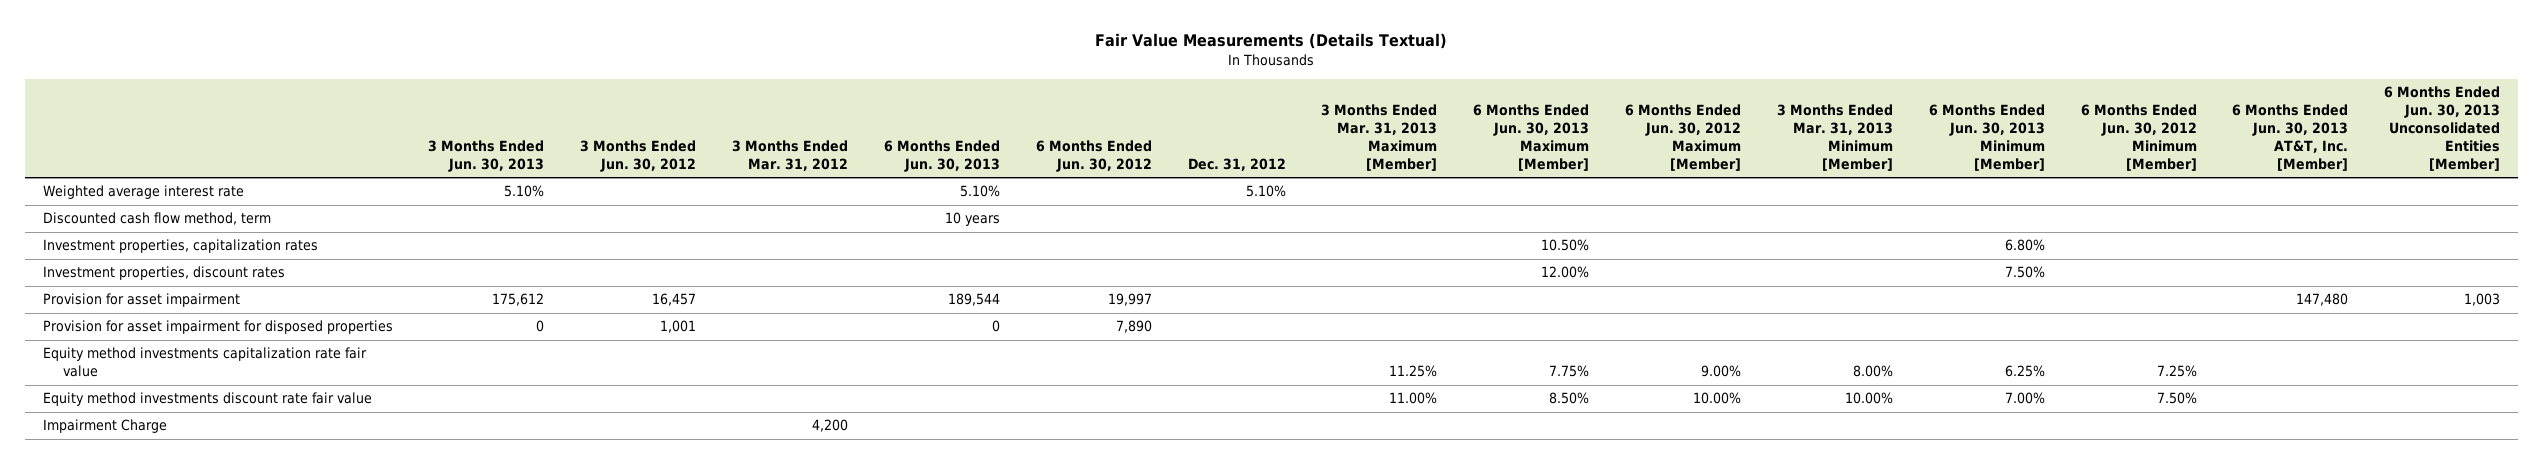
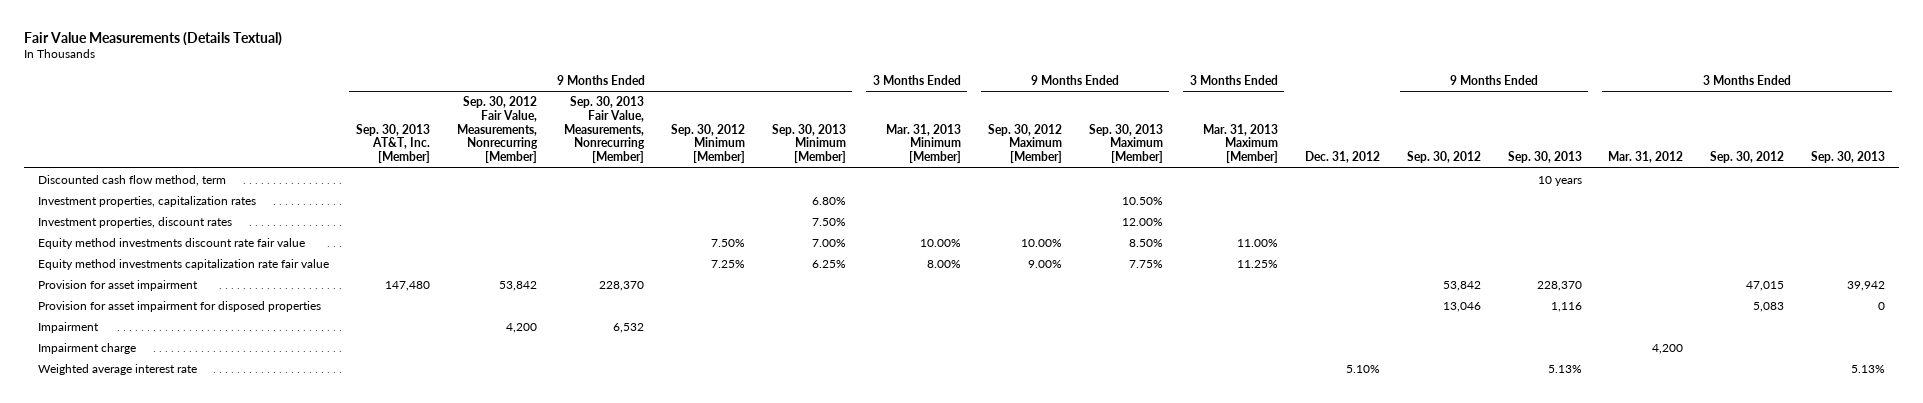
- | 3 Months Ended Jun. 30, 2013 | 3 Months Ended Jun. 30, 2012 | 3 Months Ended Mar. 31, 2012 | 6 Months Ended Jun. 30, 2013 | 6 Months Ended Jun. 30, 2012 | Dec. 31, 2012 | 3 Months Ended Mar. 31, 2013 Maximum [Member] | 6 Months Ended Jun. 30, 2013 Maximum [Member] | 6 Months Ended Jun. 30, 2012 Maximum [Member] | 3 Months Ended Mar. 31, 2013 Minimum [Member] | 6 Months Ended Jun. 30, 2013 Minimum [Member] | 6 Months Ended Jun. 30, 2012 Minimum [Member] | 6 Months Ended Jun. 30, 2013 AT&T, Inc. [Member] | 6 Months Ended Jun. 30, 2013 Unconsolidated Entities [Member]
+ | 9 Months Ended Sep. 30, 2013 AT&T, Inc. [Member] | 9 Months Ended Sep. 30, 2012 Fair Value, Measurements, Nonrecurring [Member] | 9 Months Ended Sep. 30, 2013 Fair Value, Measurements, Nonrecurring [Member] | 9 Months Ended Sep. 30, 2012 Minimum [Member] | 9 Months Ended Sep. 30, 2013 Minimum [Member] | 3 Months Ended Mar. 31, 2013 Minimum [Member] | 9 Months Ended Sep. 30, 2012 Maximum [Member] | 9 Months Ended Sep. 30, 2013 Maximum [Member] | 3 Months Ended Mar. 31, 2013 Maximum [Member] | Dec. 31, 2012 | 9 Months Ended Sep. 30, 2012 | 9 Months Ended Sep. 30, 2013 | 3 Months Ended Mar. 31, 2012 | 3 Months Ended Sep. 30, 2012 | 3 Months Ended Sep. 30, 2013
moved up: Equity method investments discount rate fair value | | | | 7.50% | 7.00% | 10.00% | 10.00% | 8.50% | 11.00% | | | | | |
moved up: Equity method investments capitalization rate fair value | | | | 7.25% | 6.25% | 8.00% | 9.00% | 7.75% | 11.25% | | | | | |
- Impairment Charge | | | 4,200 | | | | | | | | | | |
+ Impairment | | 4,200 | 6,532 | | | | | | | | | | | |
+ Impairment charge | | | | | | | | | | | | | 4,200 | |
moved down: Weighted average interest rate | | | | | | | | | | 5.10% | | 5.13% | | | 5.13%

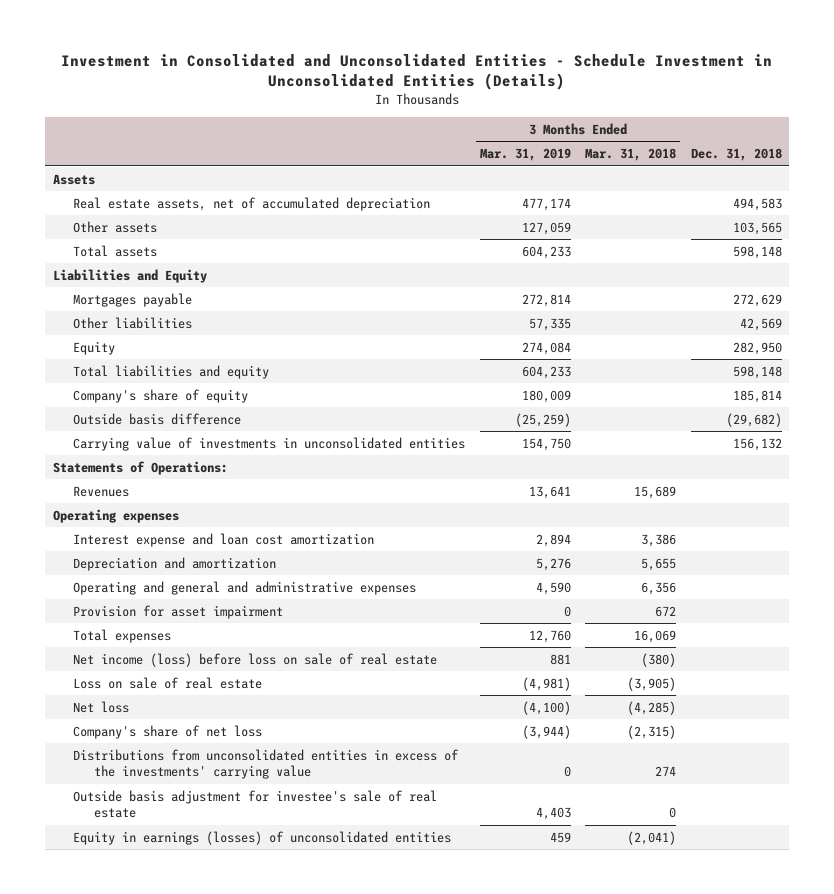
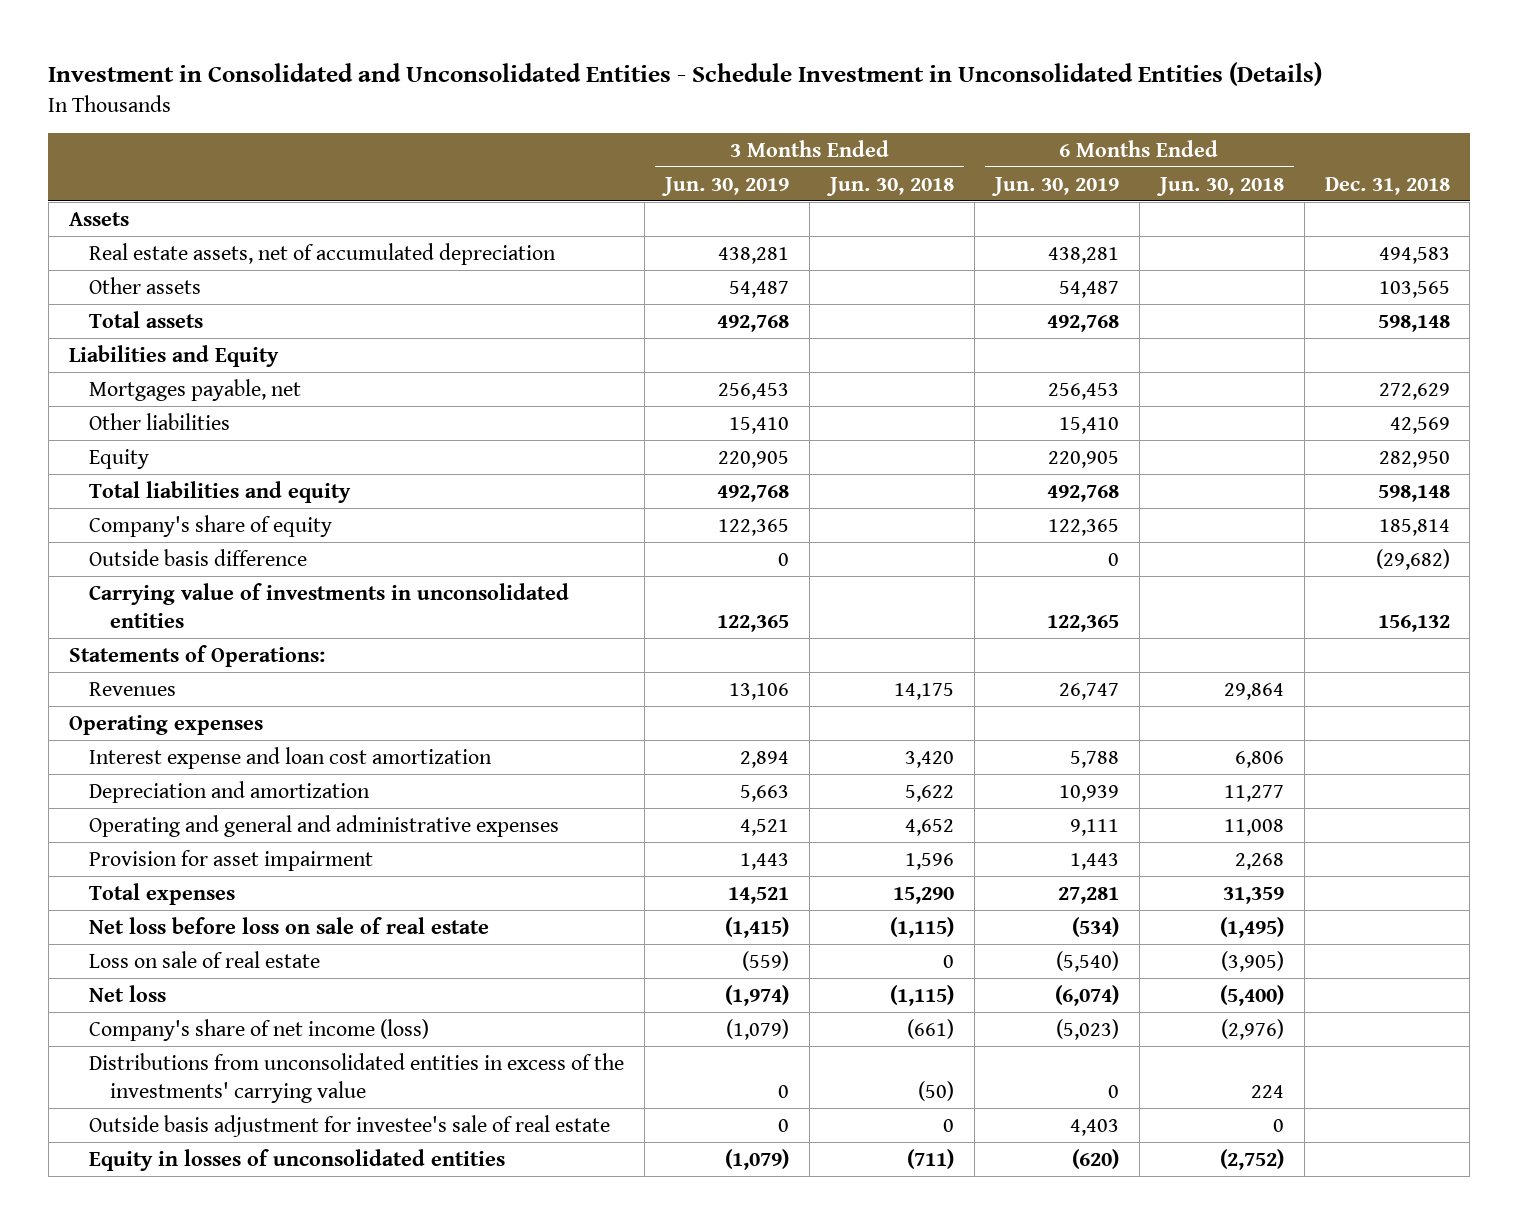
- | 3 Months Ended Mar. 31, 2019 | 3 Months Ended Mar. 31, 2018 | Dec. 31, 2018
+ | 3 Months Ended Jun. 30, 2019 | 3 Months Ended Jun. 30, 2018 | 6 Months Ended Jun. 30, 2019 | 6 Months Ended Jun. 30, 2018 | Dec. 31, 2018
- Mortgages payable | 272,814 | | 272,629
+ Mortgages payable, net | 256,453 | | 256,453 | | 272,629
- Net income (loss) before loss on sale of real estate | 881 | (380) |
+ Net loss before loss on sale of real estate | (1,415) | (1,115) | (534) | (1,495) |
- Company's share of net loss | (3,944) | (2,315) |
+ Company's share of net income (loss) | (1,079) | (661) | (5,023) | (2,976) |
- Equity in earnings (losses) of unconsolidated entities | 459 | (2,041) |
+ Equity in losses of unconsolidated entities | (1,079) | (711) | (620) | (2,752) |

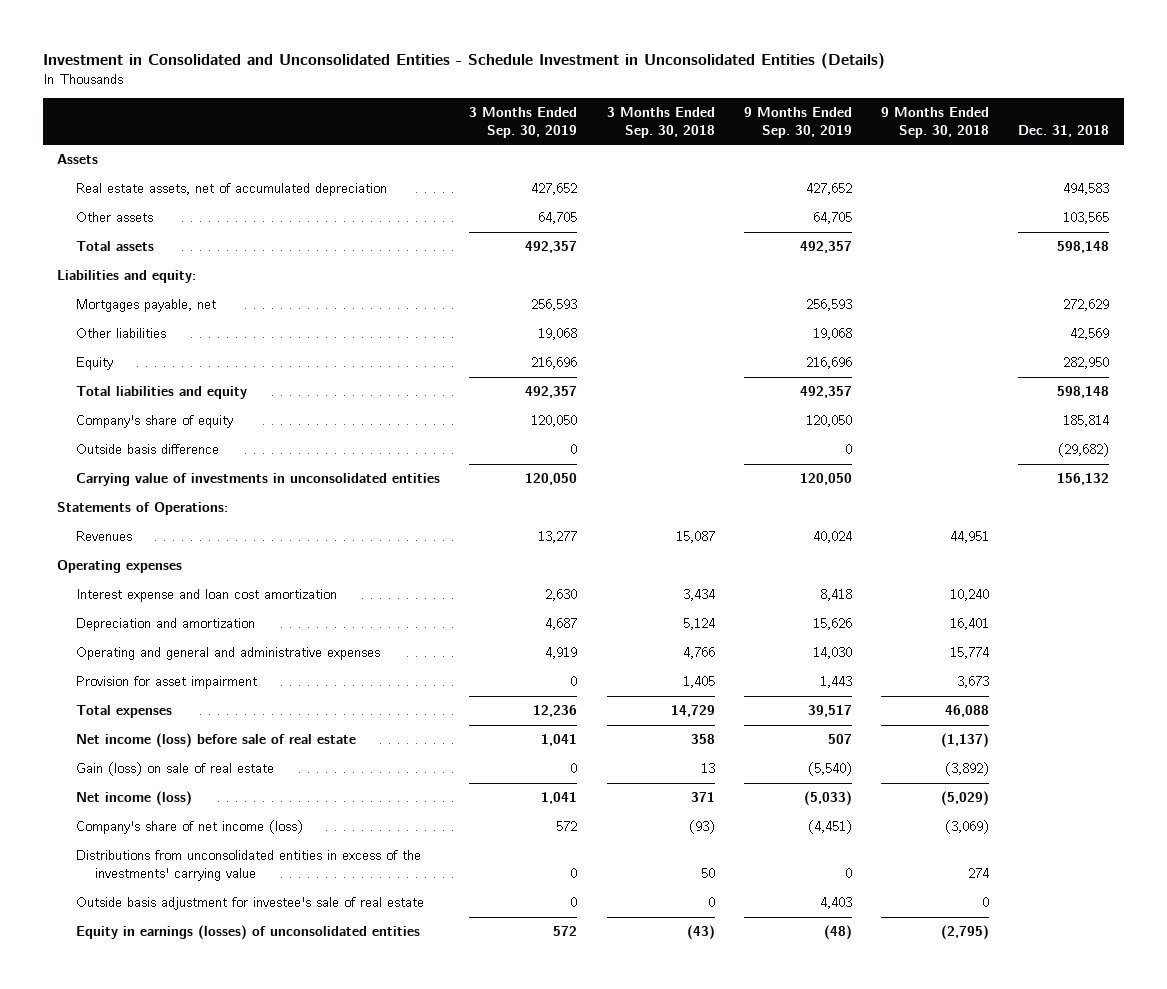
- | 3 Months Ended Jun. 30, 2019 | 3 Months Ended Jun. 30, 2018 | 6 Months Ended Jun. 30, 2019 | 6 Months Ended Jun. 30, 2018 | Dec. 31, 2018
+ | 3 Months Ended Sep. 30, 2019 | 3 Months Ended Sep. 30, 2018 | 9 Months Ended Sep. 30, 2019 | 9 Months Ended Sep. 30, 2018 | Dec. 31, 2018
- Liabilities and Equity
+ Liabilities and equity:
- Net loss before loss on sale of real estate | (1,415) | (1,115) | (534) | (1,495) |
- Loss on sale of real estate | (559) | 0 | (5,540) | (3,905) |
- Net loss | (1,974) | (1,115) | (6,074) | (5,400) |
+ Net income (loss) before sale of real estate | 1,041 | 358 | 507 | (1,137) |
+ Gain (loss) on sale of real estate | 0 | 13 | (5,540) | (3,892) |
+ Net income (loss) | 1,041 | 371 | (5,033) | (5,029) |
- Equity in losses of unconsolidated entities | (1,079) | (711) | (620) | (2,752) |
+ Equity in earnings (losses) of unconsolidated entities | 572 | (43) | (48) | (2,795) |

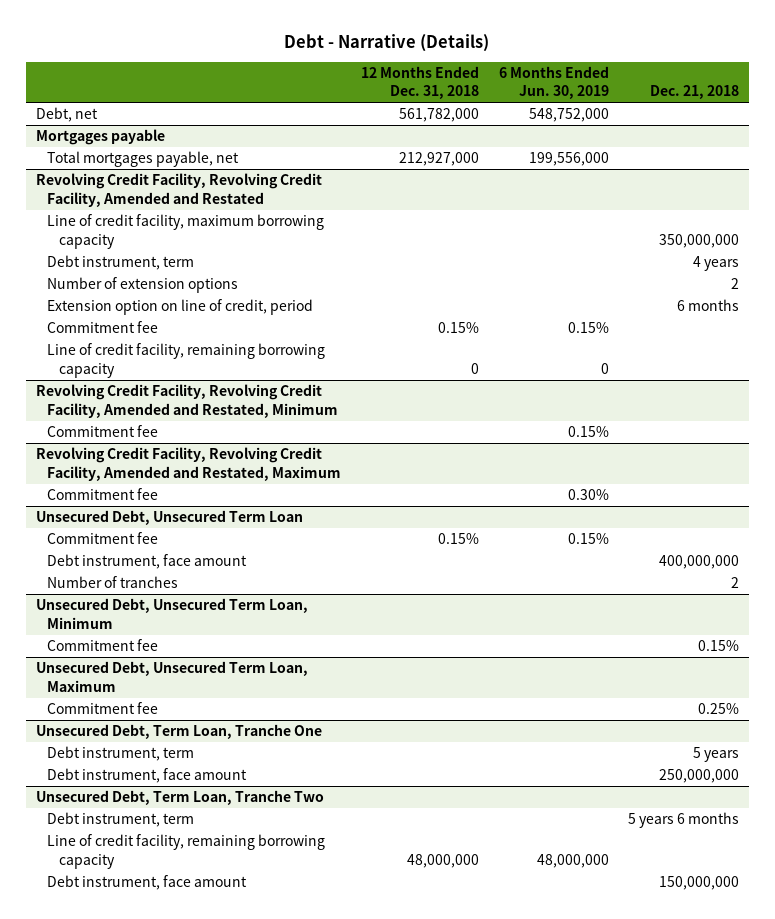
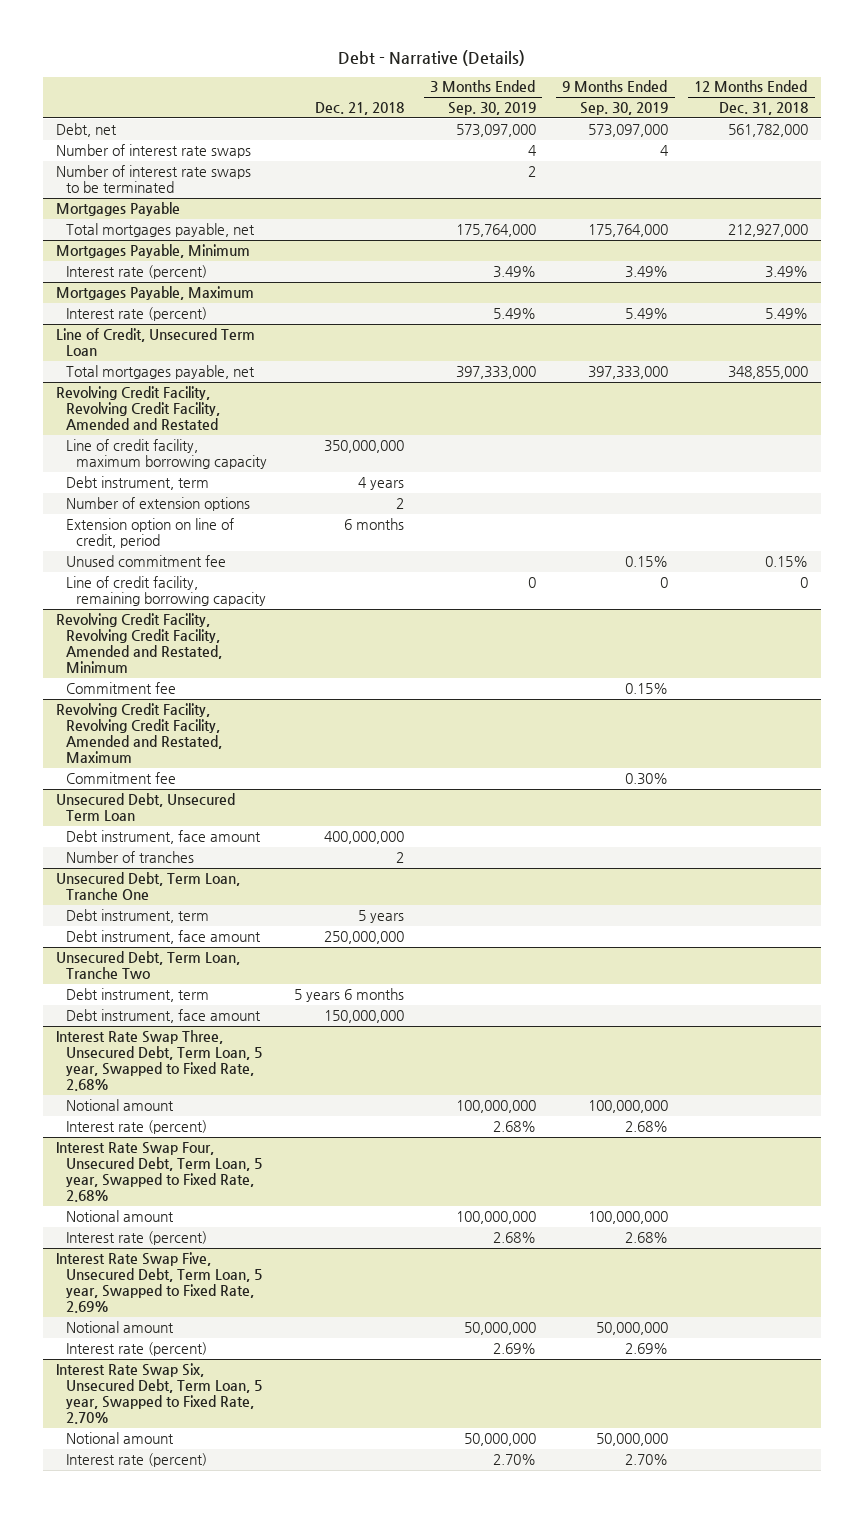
- | 12 Months Ended Dec. 31, 2018 | 6 Months Ended Jun. 30, 2019 | Dec. 21, 2018
+ | Dec. 21, 2018 | 3 Months Ended Sep. 30, 2019 | 9 Months Ended Sep. 30, 2019 | 12 Months Ended Dec. 31, 2018
- Mortgages payable
+ Number of interest rate swaps | | 4 | 4 |
+ Number of interest rate swaps to be terminated | | 2 | |
+ Mortgages Payable
+ Mortgages Payable, Minimum
+ Interest rate (percent) | | 3.49% | 3.49% | 3.49%
+ Mortgages Payable, Maximum
+ Interest rate (percent) | | 5.49% | 5.49% | 5.49%
+ Line of Credit, Unsecured Term Loan
+ Total mortgages payable, net | | 397,333,000 | 397,333,000 | 348,855,000
@ Revolving Credit Facility, Revolving Credit Facility, Amended and Restated
- Commitment fee | 0.15% | 0.15% |
+ Unused commitment fee | | | 0.15% | 0.15%
@ Unsecured Debt, Unsecured Term Loan
- Commitment fee | 0.15% | 0.15% |
- Unsecured Debt, Unsecured Term Loan, Minimum
- Commitment fee | | | 0.15%
- Unsecured Debt, Unsecured Term Loan, Maximum
- Commitment fee | | | 0.25%
@ Unsecured Debt, Term Loan, Tranche Two
- Line of credit facility, remaining borrowing capacity | 48,000,000 | 48,000,000 |
+ Interest Rate Swap Three, Unsecured Debt, Term Loan, 5 year, Swapped to Fixed Rate, 2.68%
+ Notional amount | | 100,000,000 | 100,000,000 |
+ Interest rate (percent) | | 2.68% | 2.68% |
+ Interest Rate Swap Four, Unsecured Debt, Term Loan, 5 year, Swapped to Fixed Rate, 2.68%
+ Notional amount | | 100,000,000 | 100,000,000 |
+ Interest rate (percent) | | 2.68% | 2.68% |
+ Interest Rate Swap Five, Unsecured Debt, Term Loan, 5 year, Swapped to Fixed Rate, 2.69%
+ Notional amount | | 50,000,000 | 50,000,000 |
+ Interest rate (percent) | | 2.69% | 2.69% |
+ Interest Rate Swap Six, Unsecured Debt, Term Loan, 5 year, Swapped to Fixed Rate, 2.70%
+ Notional amount | | 50,000,000 | 50,000,000 |
+ Interest rate (percent) | | 2.70% | 2.70% |

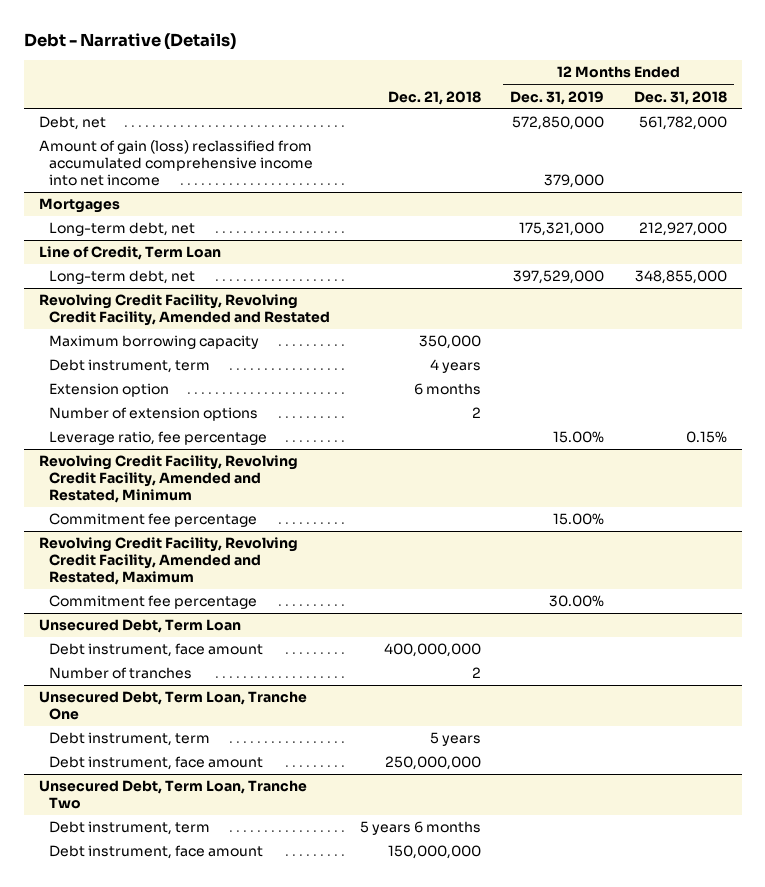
- | Dec. 21, 2018 | 3 Months Ended Sep. 30, 2019 | 9 Months Ended Sep. 30, 2019 | 12 Months Ended Dec. 31, 2018
+ | Dec. 21, 2018 | 12 Months Ended Dec. 31, 2019 | 12 Months Ended Dec. 31, 2018
- Number of interest rate swaps | | 4 | 4 |
- Number of interest rate swaps to be terminated | | 2 | |
- Mortgages Payable
- Total mortgages payable, net | | 175,764,000 | 175,764,000 | 212,927,000
- Mortgages Payable, Minimum
- Interest rate (percent) | | 3.49% | 3.49% | 3.49%
- Mortgages Payable, Maximum
- Interest rate (percent) | | 5.49% | 5.49% | 5.49%
- Line of Credit, Unsecured Term Loan
- Total mortgages payable, net | | 397,333,000 | 397,333,000 | 348,855,000
+ Amount of gain (loss) reclassified from accumulated comprehensive income into net income | | 379,000 |
+ Mortgages
+ Long-term debt, net | | 175,321,000 | 212,927,000
+ Line of Credit, Term Loan
+ Long-term debt, net | | 397,529,000 | 348,855,000
@ Revolving Credit Facility, Revolving Credit Facility, Amended and Restated
- Line of credit facility, maximum borrowing capacity | 350,000,000 | | |
+ Maximum borrowing capacity | 350,000 | |
+ Extension option | 6 months | |
- Extension option on line of credit, period | 6 months | | |
- Unused commitment fee | | | 0.15% | 0.15%
- Line of credit facility, remaining borrowing capacity | | 0 | 0 | 0
+ Leverage ratio, fee percentage | | 15.00% | 0.15%
@ Revolving Credit Facility, Revolving Credit Facility, Amended and Restated, Minimum
- Commitment fee | | | 0.15% |
+ Commitment fee percentage | | 15.00% |
@ Revolving Credit Facility, Revolving Credit Facility, Amended and Restated, Maximum
- Commitment fee | | | 0.30% |
- Unsecured Debt, Unsecured Term Loan
@ Revolving Credit Facility, Revolving Credit Facility, Amended and Restated, Maximum
+ Commitment fee percentage | | 30.00% |
+ Unsecured Debt, Term Loan
- Interest Rate Swap Three, Unsecured Debt, Term Loan, 5 year, Swapped to Fixed Rate, 2.68%
- Notional amount | | 100,000,000 | 100,000,000 |
- Interest rate (percent) | | 2.68% | 2.68% |
- Interest Rate Swap Four, Unsecured Debt, Term Loan, 5 year, Swapped to Fixed Rate, 2.68%
- Notional amount | | 100,000,000 | 100,000,000 |
- Interest rate (percent) | | 2.68% | 2.68% |
- Interest Rate Swap Five, Unsecured Debt, Term Loan, 5 year, Swapped to Fixed Rate, 2.69%
- Notional amount | | 50,000,000 | 50,000,000 |
- Interest rate (percent) | | 2.69% | 2.69% |
- Interest Rate Swap Six, Unsecured Debt, Term Loan, 5 year, Swapped to Fixed Rate, 2.70%
- Notional amount | | 50,000,000 | 50,000,000 |
- Interest rate (percent) | | 2.70% | 2.70% |

